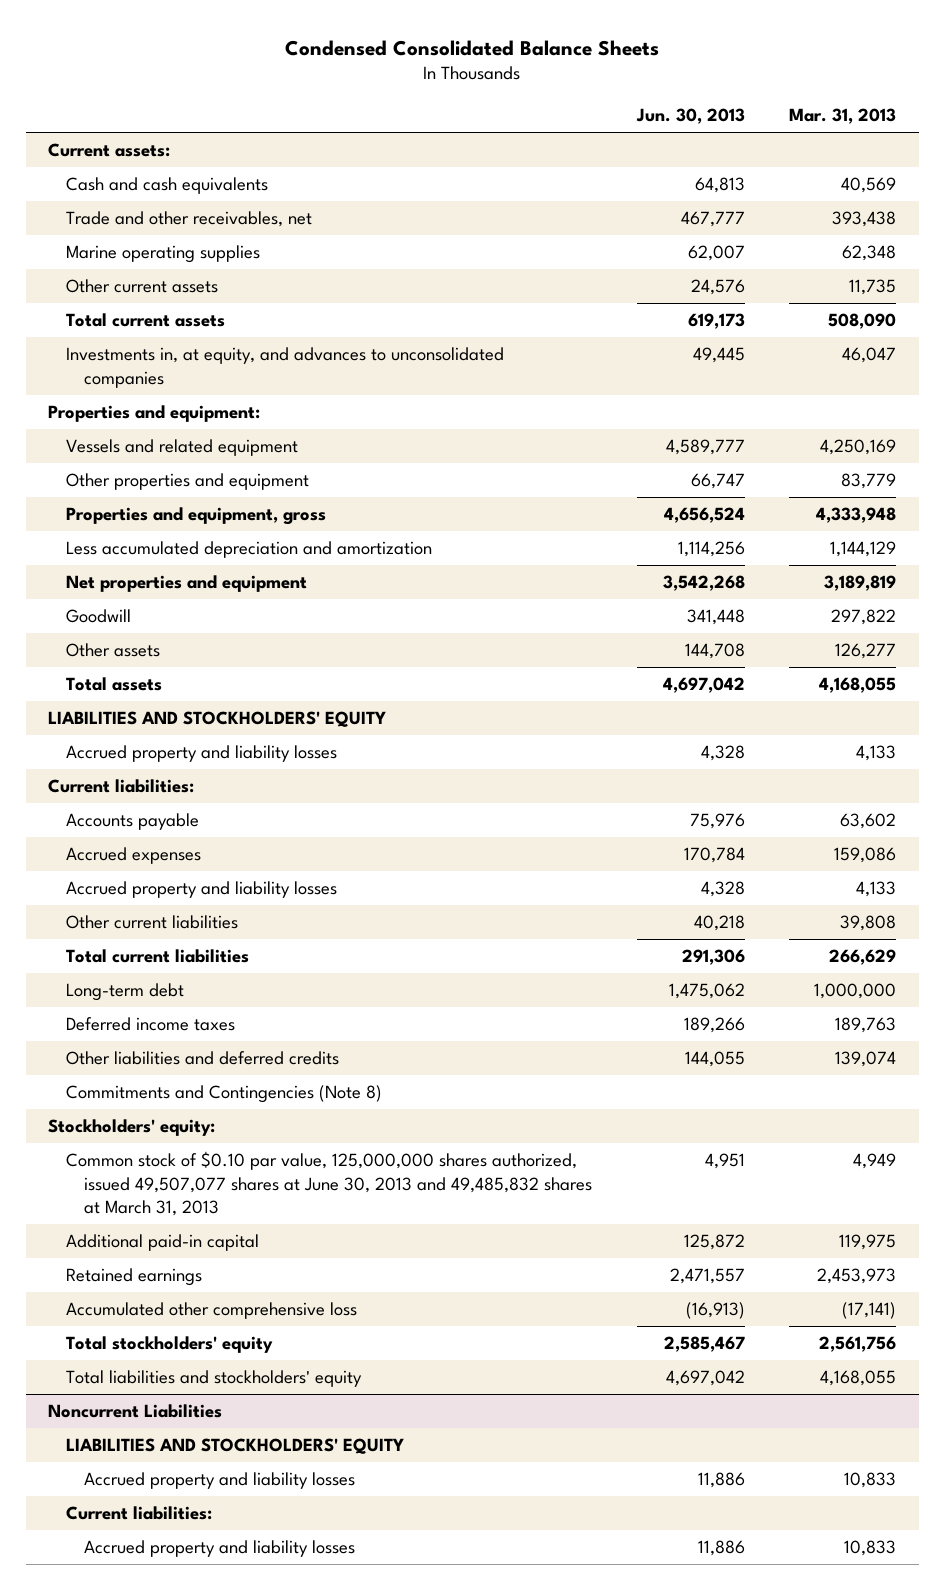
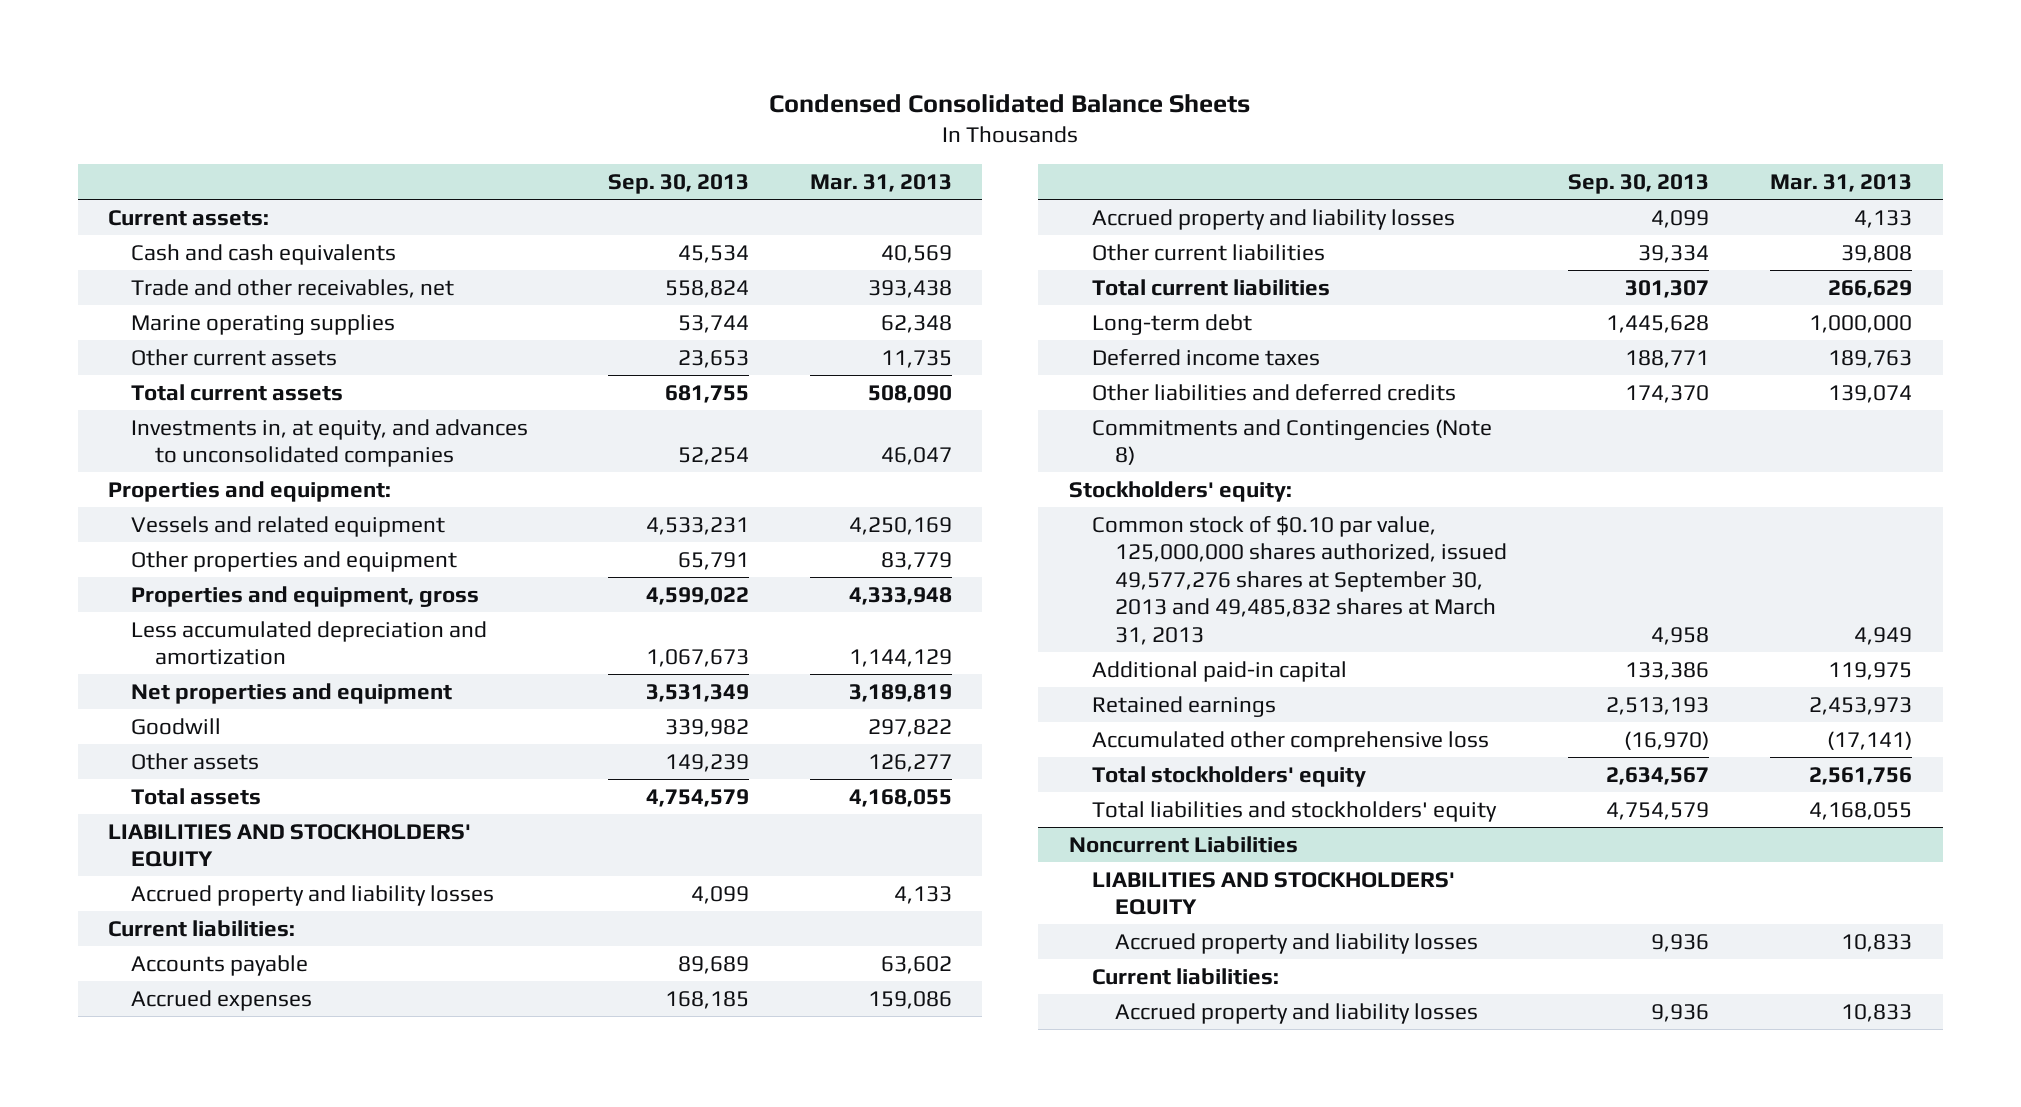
- | Jun. 30, 2013 | Mar. 31, 2013
+ | Sep. 30, 2013 | Mar. 31, 2013
- Common stock of $0.10 par value, 125,000,000 shares authorized, issued 49,507,077 shares at June 30, 2013 and 49,485,832 shares at March 31, 2013 | 4,951 | 4,949
+ Common stock of $0.10 par value, 125,000,000 shares authorized, issued 49,577,276 shares at September 30, 2013 and 49,485,832 shares at March 31, 2013 | 4,958 | 4,949

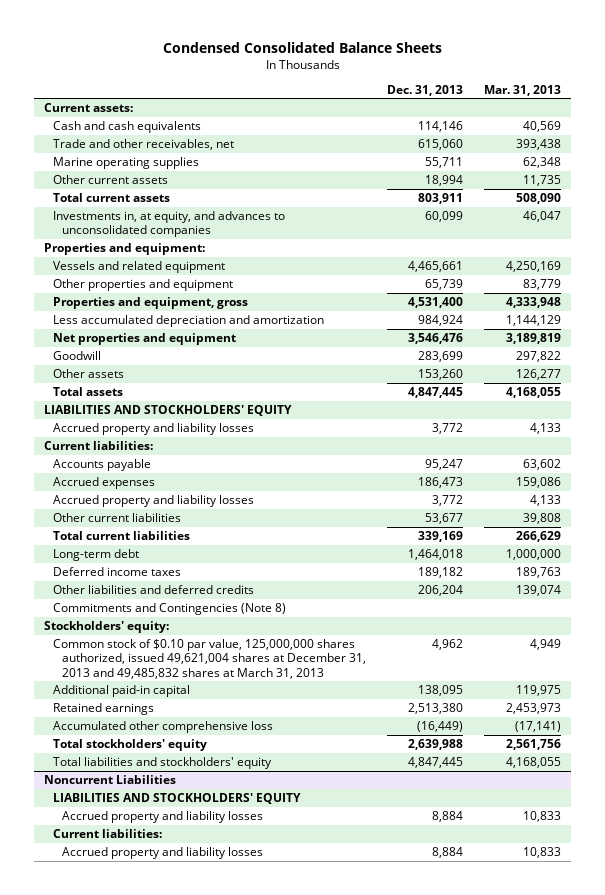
- | Sep. 30, 2013 | Mar. 31, 2013
+ | Dec. 31, 2013 | Mar. 31, 2013
- Common stock of $0.10 par value, 125,000,000 shares authorized, issued 49,577,276 shares at September 30, 2013 and 49,485,832 shares at March 31, 2013 | 4,958 | 4,949
+ Common stock of $0.10 par value, 125,000,000 shares authorized, issued 49,621,004 shares at December 31, 2013 and 49,485,832 shares at March 31, 2013 | 4,962 | 4,949

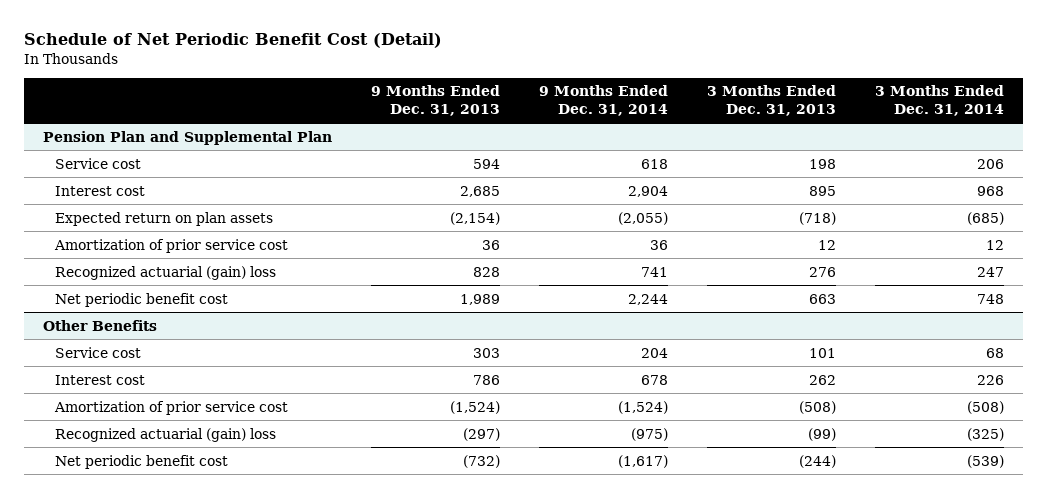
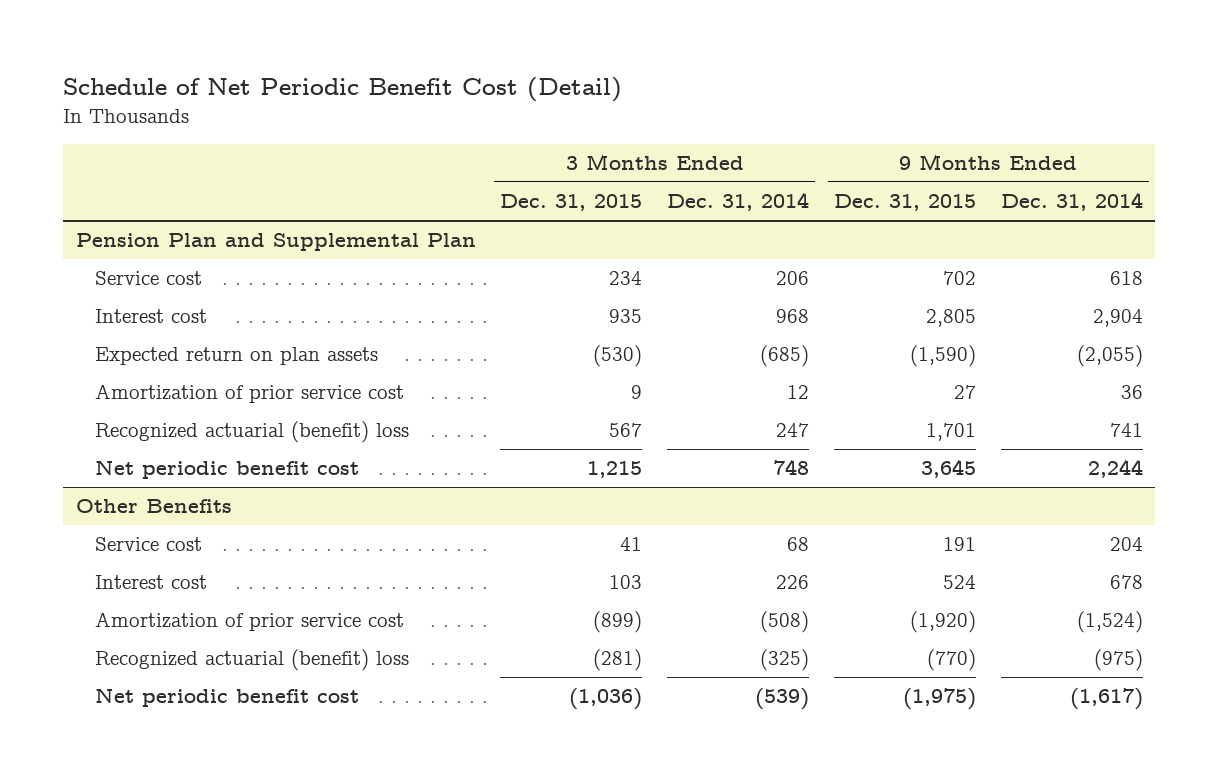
- | 9 Months Ended Dec. 31, 2013 | 9 Months Ended Dec. 31, 2014 | 3 Months Ended Dec. 31, 2013 | 3 Months Ended Dec. 31, 2014
+ | 3 Months Ended Dec. 31, 2015 | 3 Months Ended Dec. 31, 2014 | 9 Months Ended Dec. 31, 2015 | 9 Months Ended Dec. 31, 2014
@ Pension Plan and Supplemental Plan
- Recognized actuarial (gain) loss | 828 | 741 | 276 | 247
+ Recognized actuarial (benefit) loss | 567 | 247 | 1,701 | 741
@ Other Benefits
- Recognized actuarial (gain) loss | (297) | (975) | (99) | (325)
+ Recognized actuarial (benefit) loss | (281) | (325) | (770) | (975)

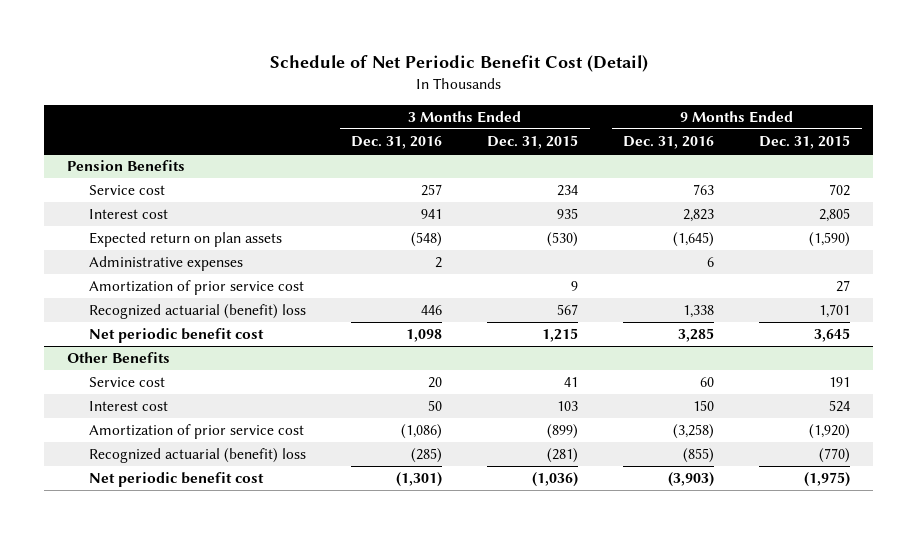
- | 3 Months Ended Dec. 31, 2015 | 3 Months Ended Dec. 31, 2014 | 9 Months Ended Dec. 31, 2015 | 9 Months Ended Dec. 31, 2014
+ | 3 Months Ended Dec. 31, 2016 | 3 Months Ended Dec. 31, 2015 | 9 Months Ended Dec. 31, 2016 | 9 Months Ended Dec. 31, 2015
- Pension Plan and Supplemental Plan
+ Pension Benefits
+ Administrative expenses | 2 | | 6 |

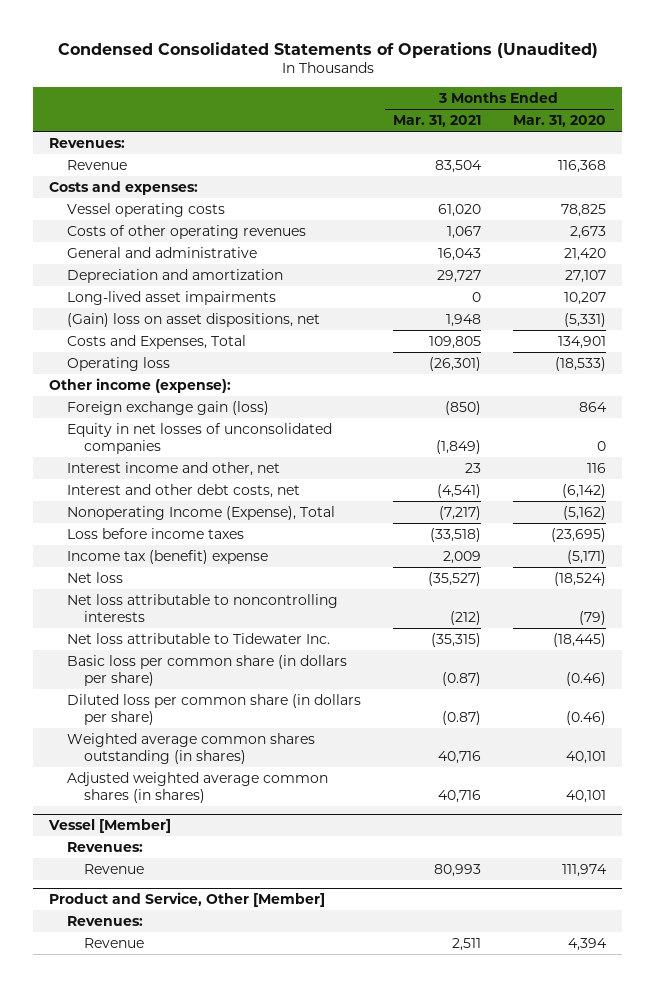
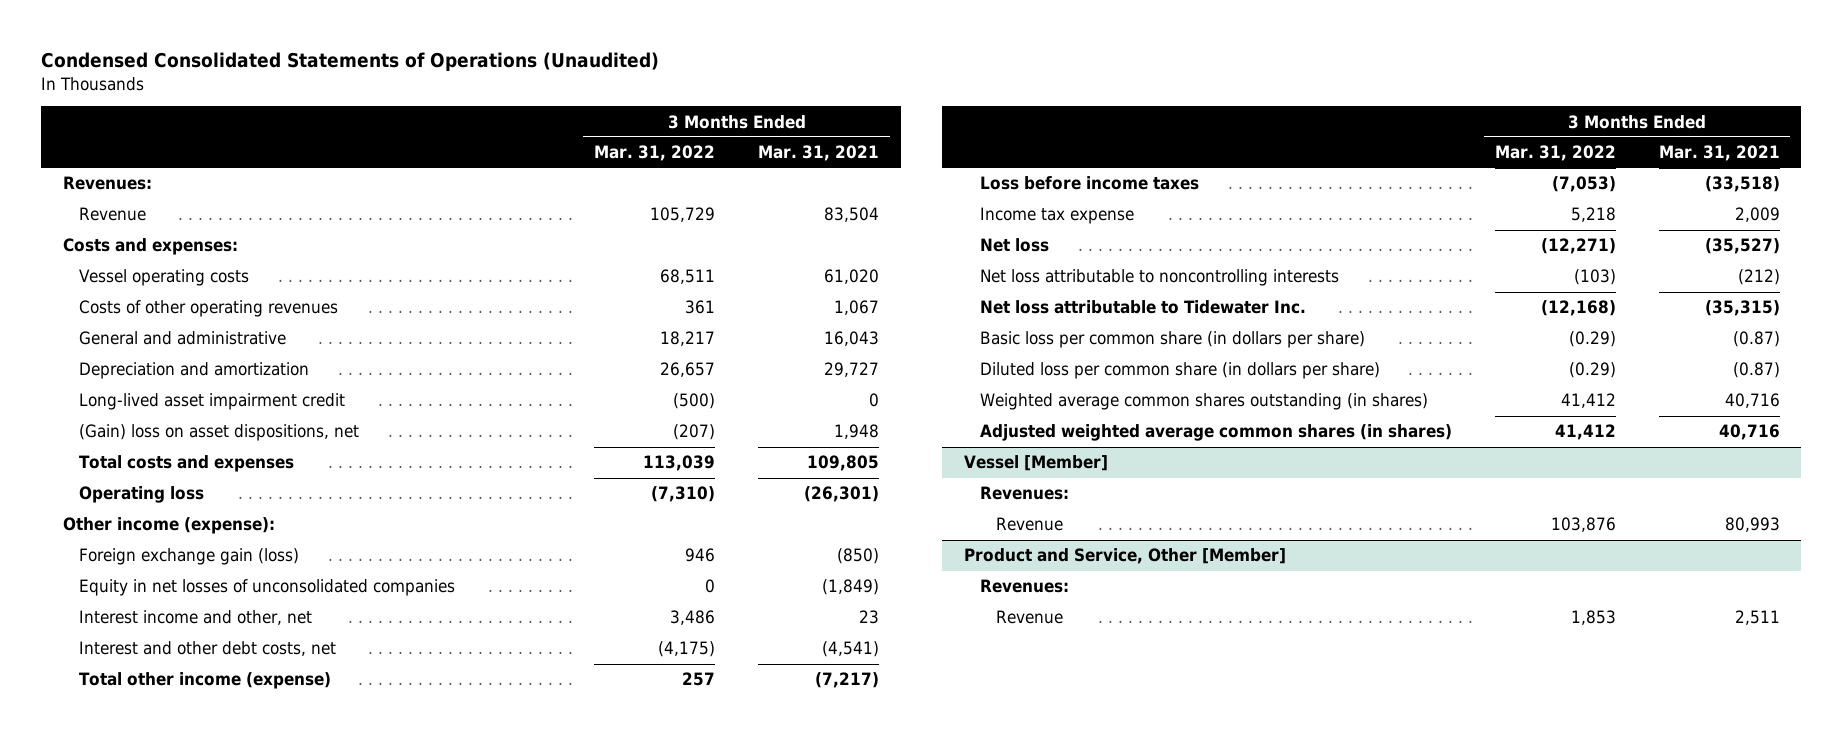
- | 3 Months Ended Mar. 31, 2021 | 3 Months Ended Mar. 31, 2020
+ | 3 Months Ended Mar. 31, 2022 | 3 Months Ended Mar. 31, 2021
- Long-lived asset impairments | 0 | 10,207
+ Long-lived asset impairment credit | (500) | 0
- Costs and Expenses, Total | 109,805 | 134,901
+ Total costs and expenses | 113,039 | 109,805
- Nonoperating Income (Expense), Total | (7,217) | (5,162)
+ Total other income (expense) | 257 | (7,217)
- Income tax (benefit) expense | 2,009 | (5,171)
+ Income tax expense | 5,218 | 2,009

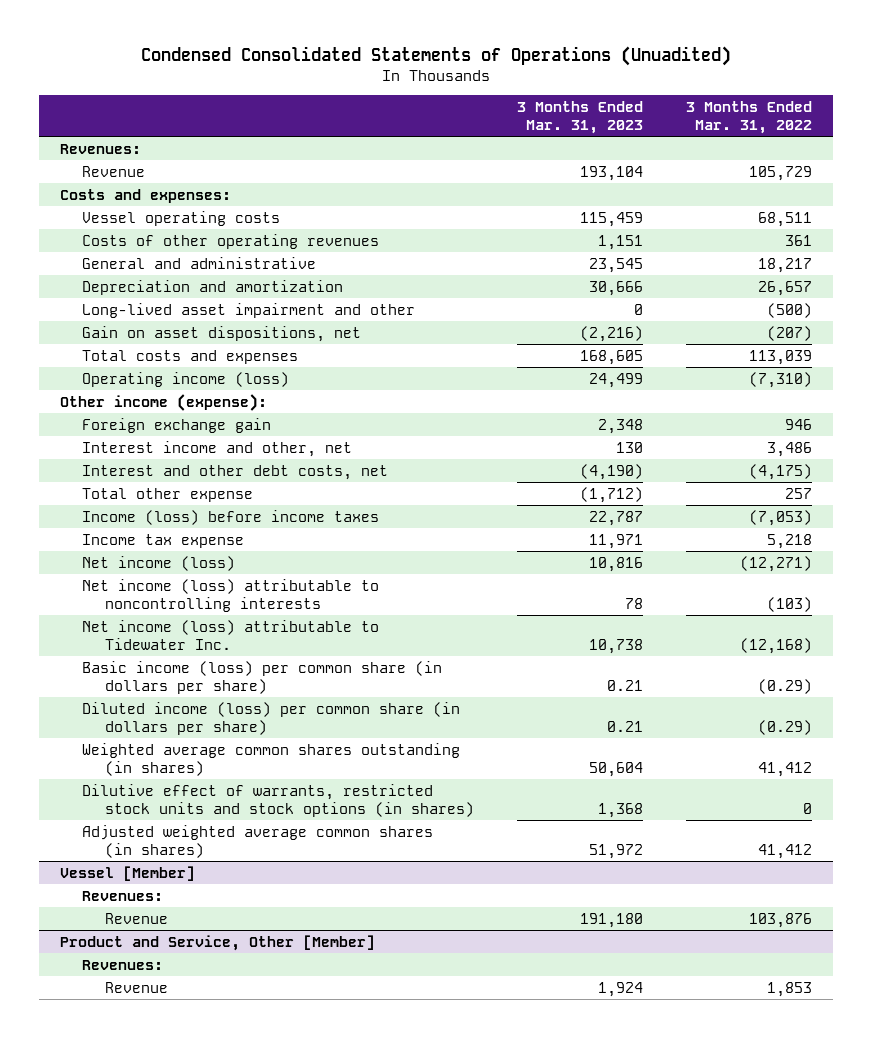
- Condensed Consolidated Statements of Operations (Unaudited)
+ Condensed Consolidated Statements of Operations (Unuadited)
- | 3 Months Ended Mar. 31, 2022 | 3 Months Ended Mar. 31, 2021
+ | 3 Months Ended Mar. 31, 2023 | 3 Months Ended Mar. 31, 2022
- Long-lived asset impairment credit | (500) | 0
- (Gain) loss on asset dispositions, net | (207) | 1,948
+ Long-lived asset impairment and other | 0 | (500)
+ Gain on asset dispositions, net | (2,216) | (207)
- Operating loss | (7,310) | (26,301)
+ Operating income (loss) | 24,499 | (7,310)
- Foreign exchange gain (loss) | 946 | (850)
- Equity in net losses of unconsolidated companies | 0 | (1,849)
+ Foreign exchange gain | 2,348 | 946
- Total other income (expense) | 257 | (7,217)
- Loss before income taxes | (7,053) | (33,518)
+ Total other expense | (1,712) | 257
+ Income (loss) before income taxes | 22,787 | (7,053)
- Net loss | (12,271) | (35,527)
- Net loss attributable to noncontrolling interests | (103) | (212)
- Net loss attributable to Tidewater Inc. | (12,168) | (35,315)
- Basic loss per common share (in dollars per share) | (0.29) | (0.87)
- Diluted loss per common share (in dollars per share) | (0.29) | (0.87)
+ Net income (loss) | 10,816 | (12,271)
+ Net income (loss) attributable to noncontrolling interests | 78 | (103)
+ Net income (loss) attributable to Tidewater Inc. | 10,738 | (12,168)
+ Basic income (loss) per common share (in dollars per share) | 0.21 | (0.29)
+ Diluted income (loss) per common share (in dollars per share) | 0.21 | (0.29)
+ Dilutive effect of warrants, restricted stock units and stock options (in shares) | 1,368 | 0

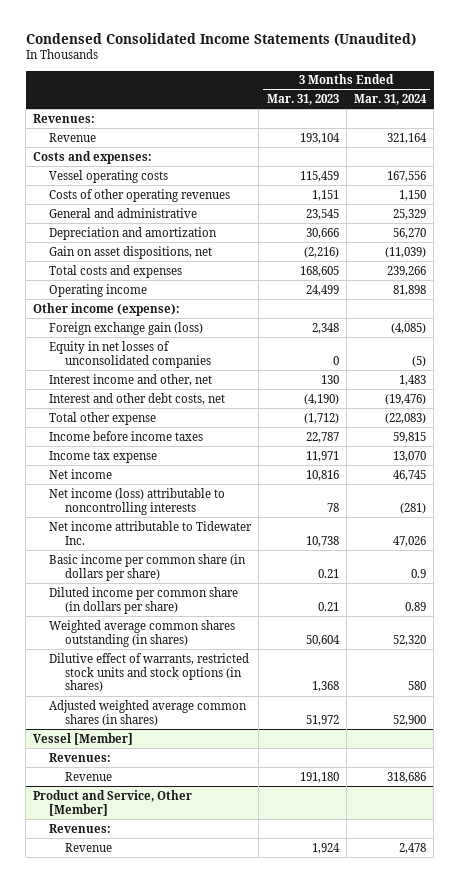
- Condensed Consolidated Statements of Operations (Unuadited)
+ Condensed Consolidated Income Statements (Unaudited)
- | 3 Months Ended Mar. 31, 2023 | 3 Months Ended Mar. 31, 2022
+ | 3 Months Ended Mar. 31, 2023 | 3 Months Ended Mar. 31, 2024
- Long-lived asset impairment and other | 0 | (500)
- Operating income (loss) | 24,499 | (7,310)
+ Operating income | 24,499 | 81,898
- Foreign exchange gain | 2,348 | 946
+ Foreign exchange gain (loss) | 2,348 | (4,085)
+ Equity in net losses of unconsolidated companies | 0 | (5)
- Income (loss) before income taxes | 22,787 | (7,053)
+ Income before income taxes | 22,787 | 59,815
- Net income (loss) | 10,816 | (12,271)
+ Net income | 10,816 | 46,745
- Net income (loss) attributable to Tidewater Inc. | 10,738 | (12,168)
- Basic income (loss) per common share (in dollars per share) | 0.21 | (0.29)
- Diluted income (loss) per common share (in dollars per share) | 0.21 | (0.29)
+ Net income attributable to Tidewater Inc. | 10,738 | 47,026
+ Basic income per common share (in dollars per share) | 0.21 | 0.9
+ Diluted income per common share (in dollars per share) | 0.21 | 0.89

